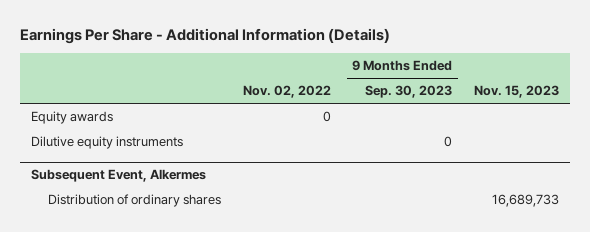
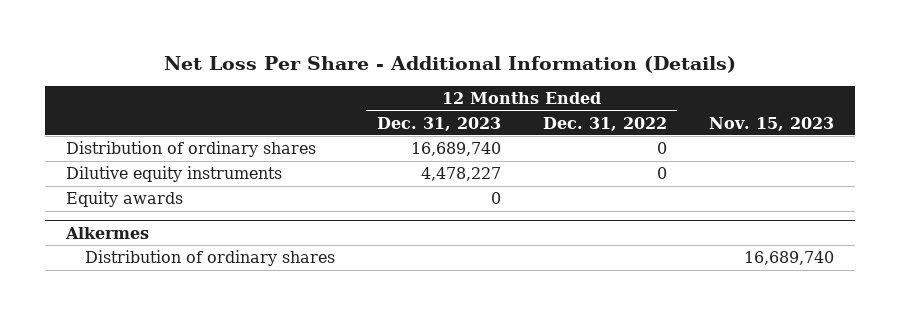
- Earnings Per Share - Additional Information (Details)
+ Net Loss Per Share - Additional Information (Details)
- | Nov. 02, 2022 | 9 Months Ended Sep. 30, 2023 | Nov. 15, 2023
+ | 12 Months Ended Dec. 31, 2023 | 12 Months Ended Dec. 31, 2022 | Nov. 15, 2023
+ Distribution of ordinary shares | 16,689,740 | 0 |
- Subsequent Event, Alkermes
- Distribution of ordinary shares | | | 16,689,733
moved down: Equity awards | 0 | |
+ Alkermes
+ Distribution of ordinary shares | | | 16,689,740

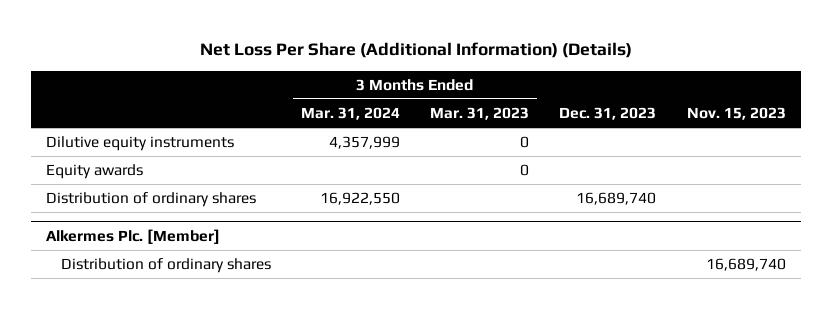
- Net Loss Per Share - Additional Information (Details)
+ Net Loss Per Share (Additional Information) (Details)
- | 12 Months Ended Dec. 31, 2023 | 12 Months Ended Dec. 31, 2022 | Nov. 15, 2023
+ | 3 Months Ended Mar. 31, 2024 | 3 Months Ended Mar. 31, 2023 | Dec. 31, 2023 | Nov. 15, 2023
- Alkermes
moved down: Distribution of ordinary shares | 16,922,550 | | 16,689,740 |
+ Alkermes Plc. [Member]

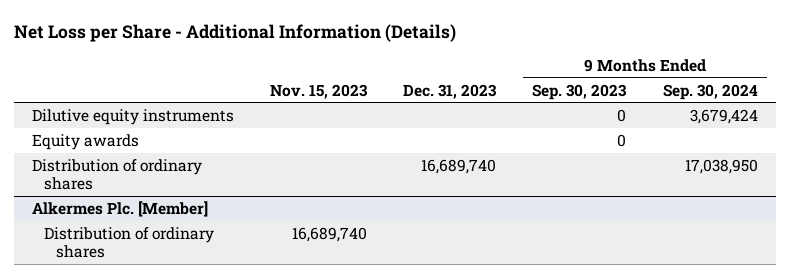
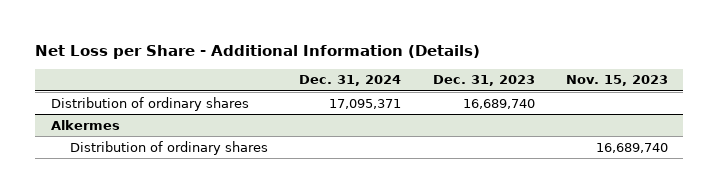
- | Nov. 15, 2023 | Dec. 31, 2023 | 9 Months Ended Sep. 30, 2023 | 9 Months Ended Sep. 30, 2024
+ | Dec. 31, 2024 | Dec. 31, 2023 | Nov. 15, 2023
- Dilutive equity instruments | | | 0 | 3,679,424
- Equity awards | | | 0 |
- Alkermes Plc. [Member]
+ Alkermes

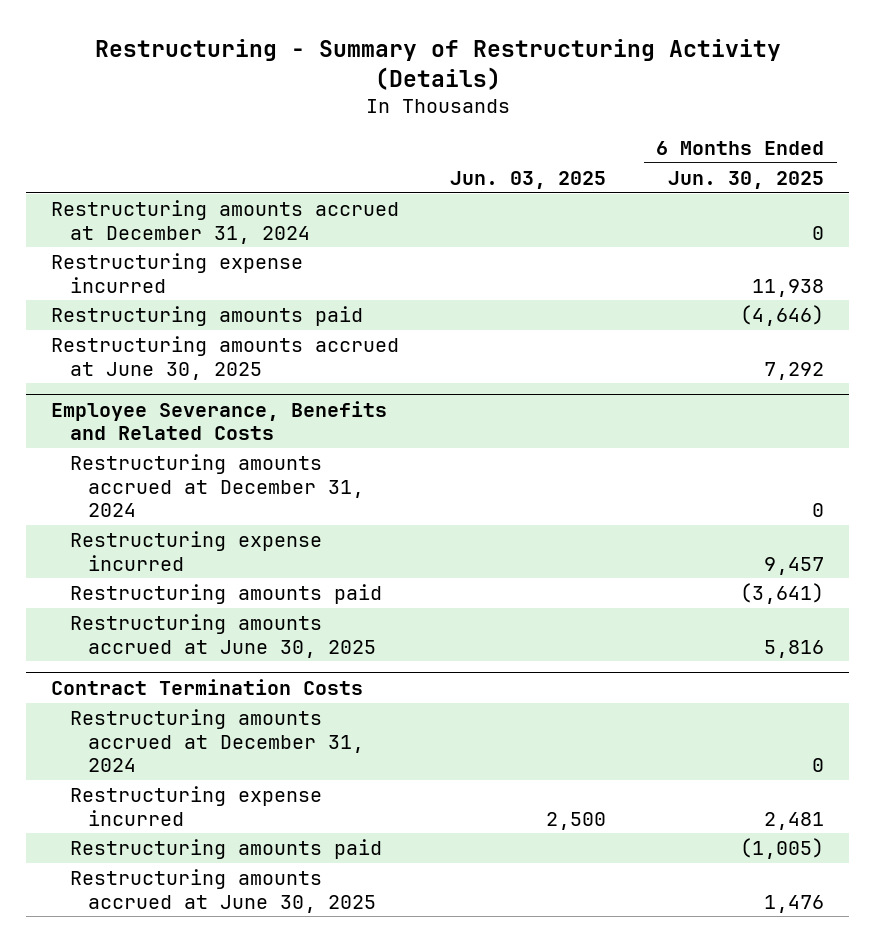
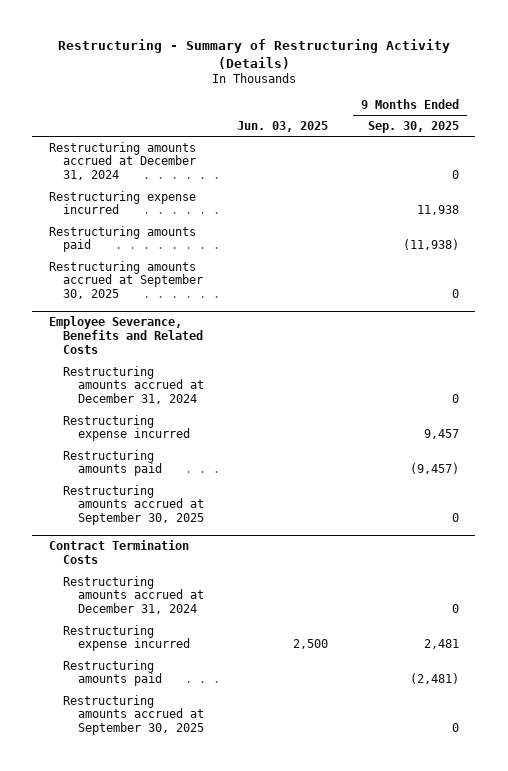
- | Jun. 03, 2025 | 6 Months Ended Jun. 30, 2025
+ | Jun. 03, 2025 | 9 Months Ended Sep. 30, 2025
- Restructuring amounts accrued at June 30, 2025 | | 7,292
+ Restructuring amounts accrued at September 30, 2025 | | 0
@ Employee Severance, Benefits and Related Costs
- Restructuring amounts accrued at June 30, 2025 | | 5,816
+ Restructuring amounts accrued at September 30, 2025 | | 0
@ Contract Termination Costs
- Restructuring amounts accrued at June 30, 2025 | | 1,476
+ Restructuring amounts accrued at September 30, 2025 | | 0

